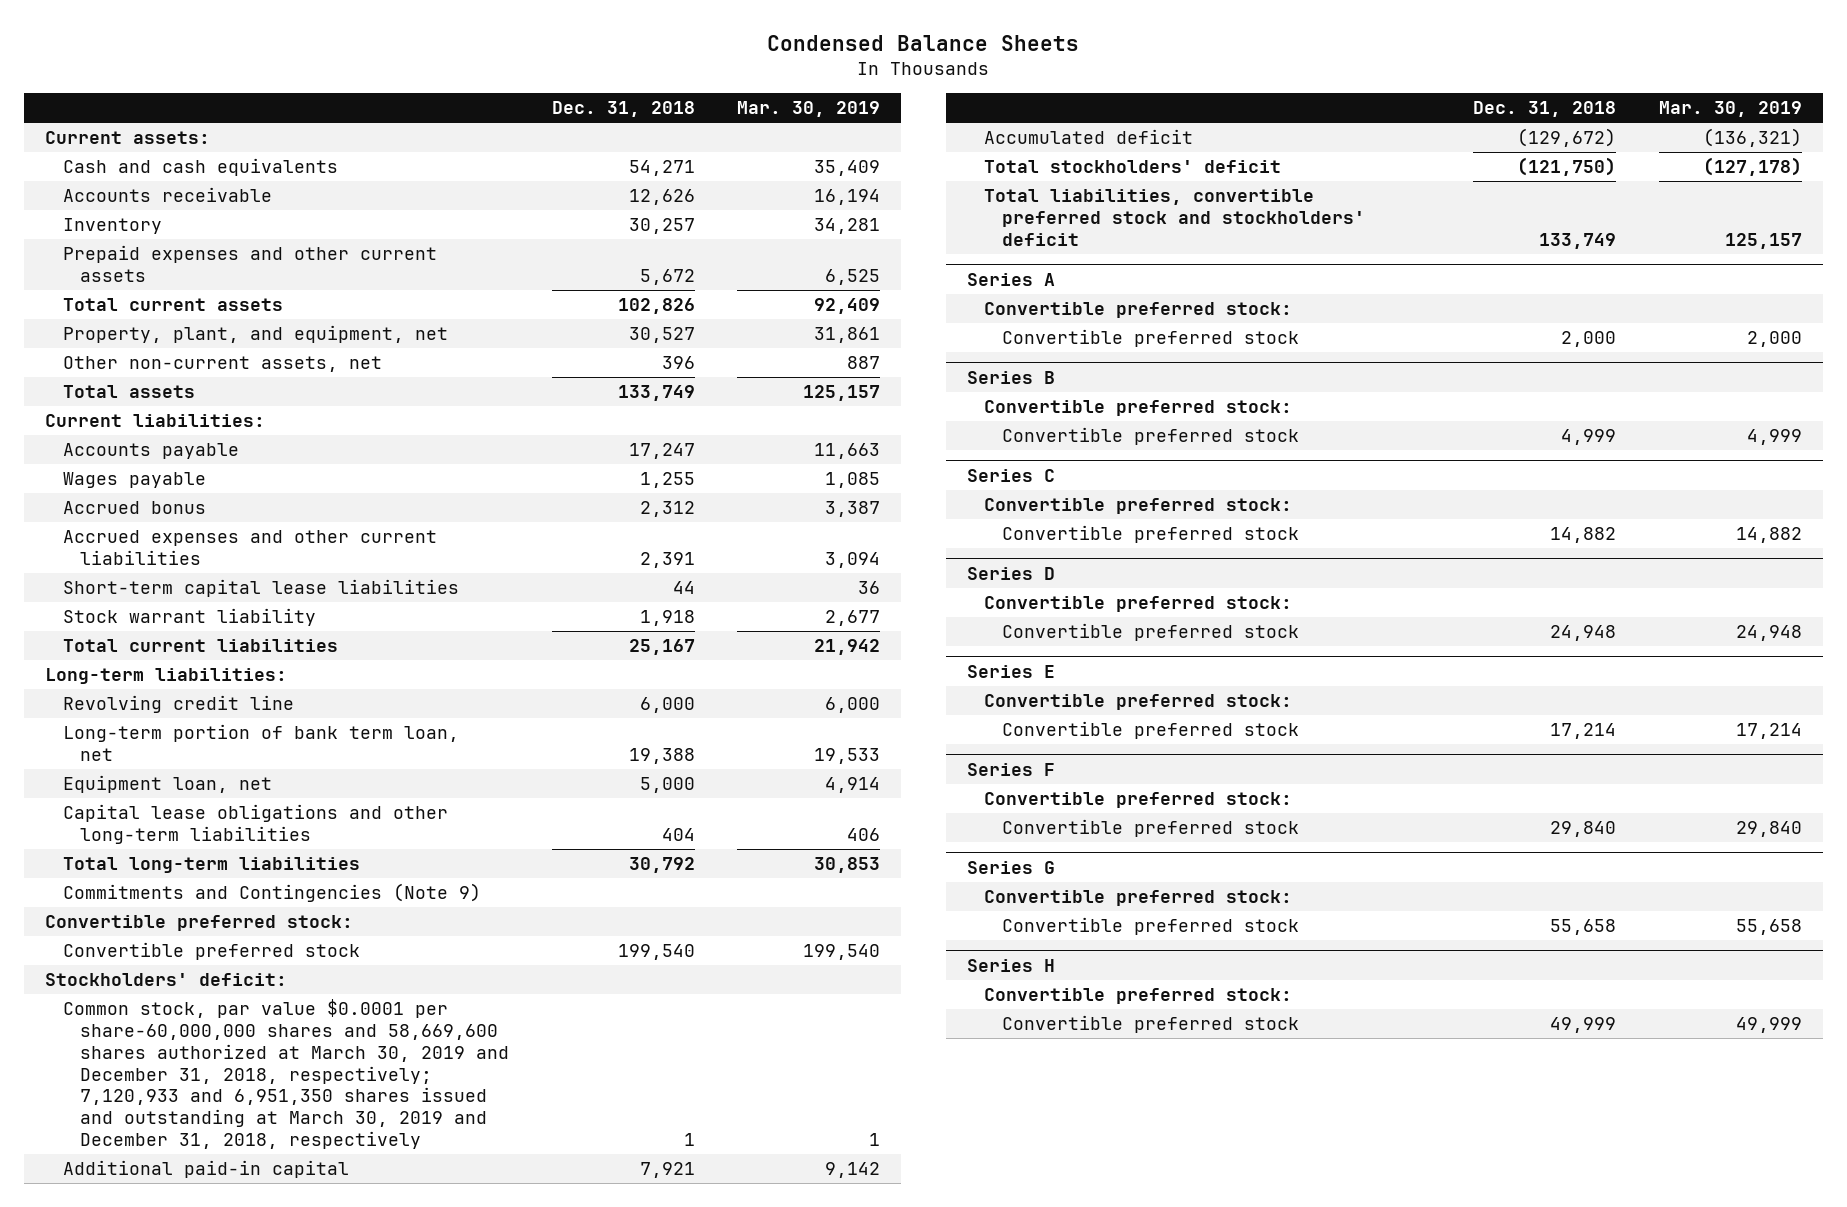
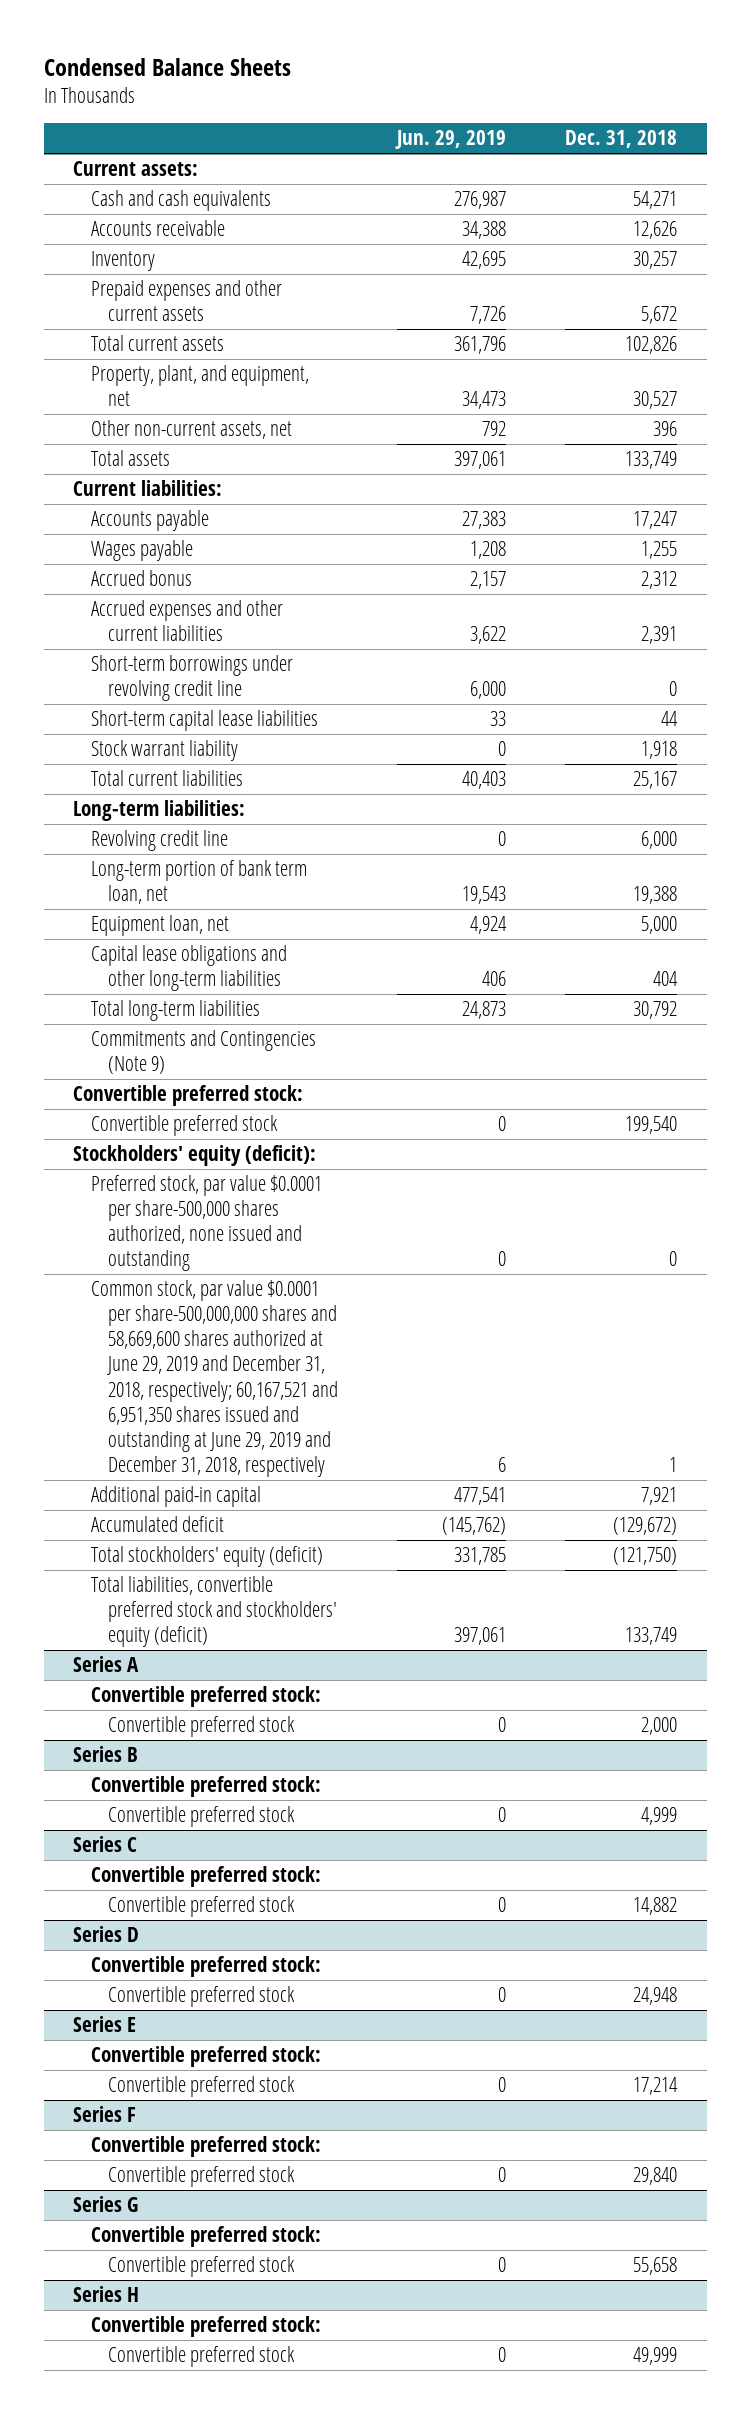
- | Dec. 31, 2018 | Mar. 30, 2019
+ | Jun. 29, 2019 | Dec. 31, 2018
+ Short-term borrowings under revolving credit line | 6,000 | 0
- Stockholders' deficit:
- Common stock, par value $0.0001 per share-60,000,000 shares and 58,669,600 shares authorized at March 30, 2019 and December 31, 2018, respectively; 7,120,933 and 6,951,350 shares issued and outstanding at March 30, 2019 and December 31, 2018, respectively | 1 | 1
+ Stockholders' equity (deficit):
+ Preferred stock, par value $0.0001 per share-500,000 shares authorized, none issued and outstanding | 0 | 0
+ Common stock, par value $0.0001 per share-500,000,000 shares and 58,669,600 shares authorized at June 29, 2019 and December 31, 2018, respectively; 60,167,521 and 6,951,350 shares issued and outstanding at June 29, 2019 and December 31, 2018, respectively | 6 | 1
- Total stockholders' deficit | (121,750) | (127,178)
- Total liabilities, convertible preferred stock and stockholders' deficit | 133,749 | 125,157
+ Total stockholders' equity (deficit) | 331,785 | (121,750)
+ Total liabilities, convertible preferred stock and stockholders' equity (deficit) | 397,061 | 133,749

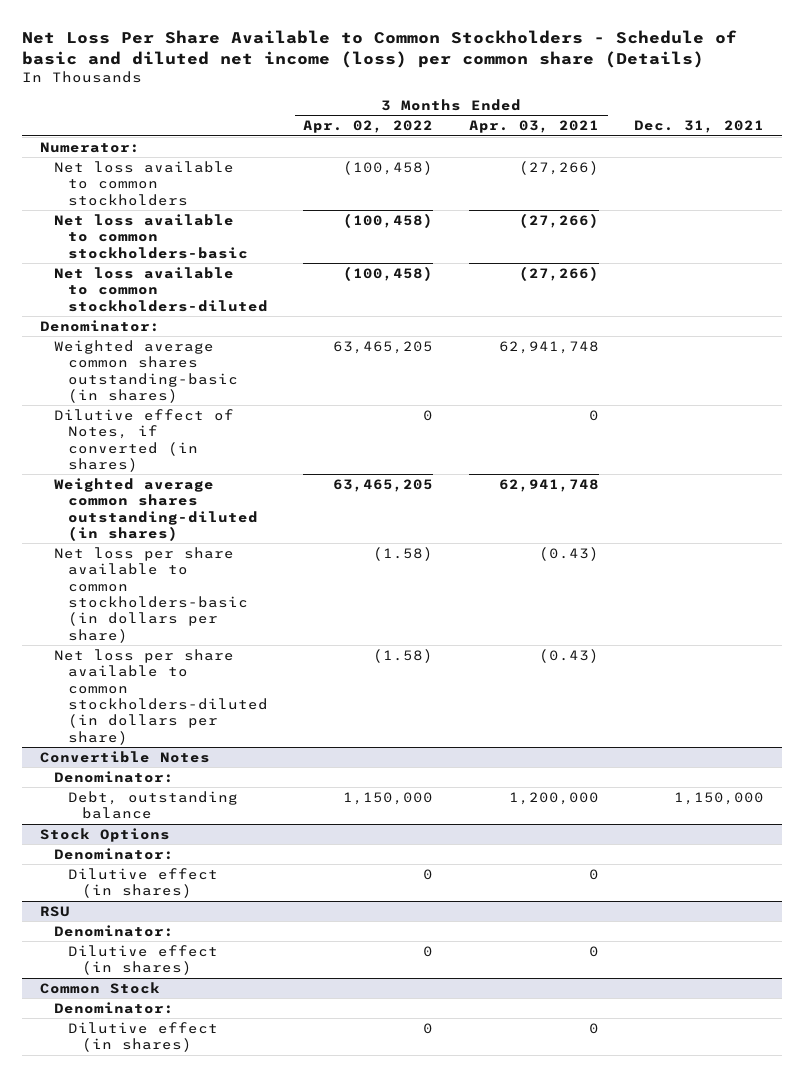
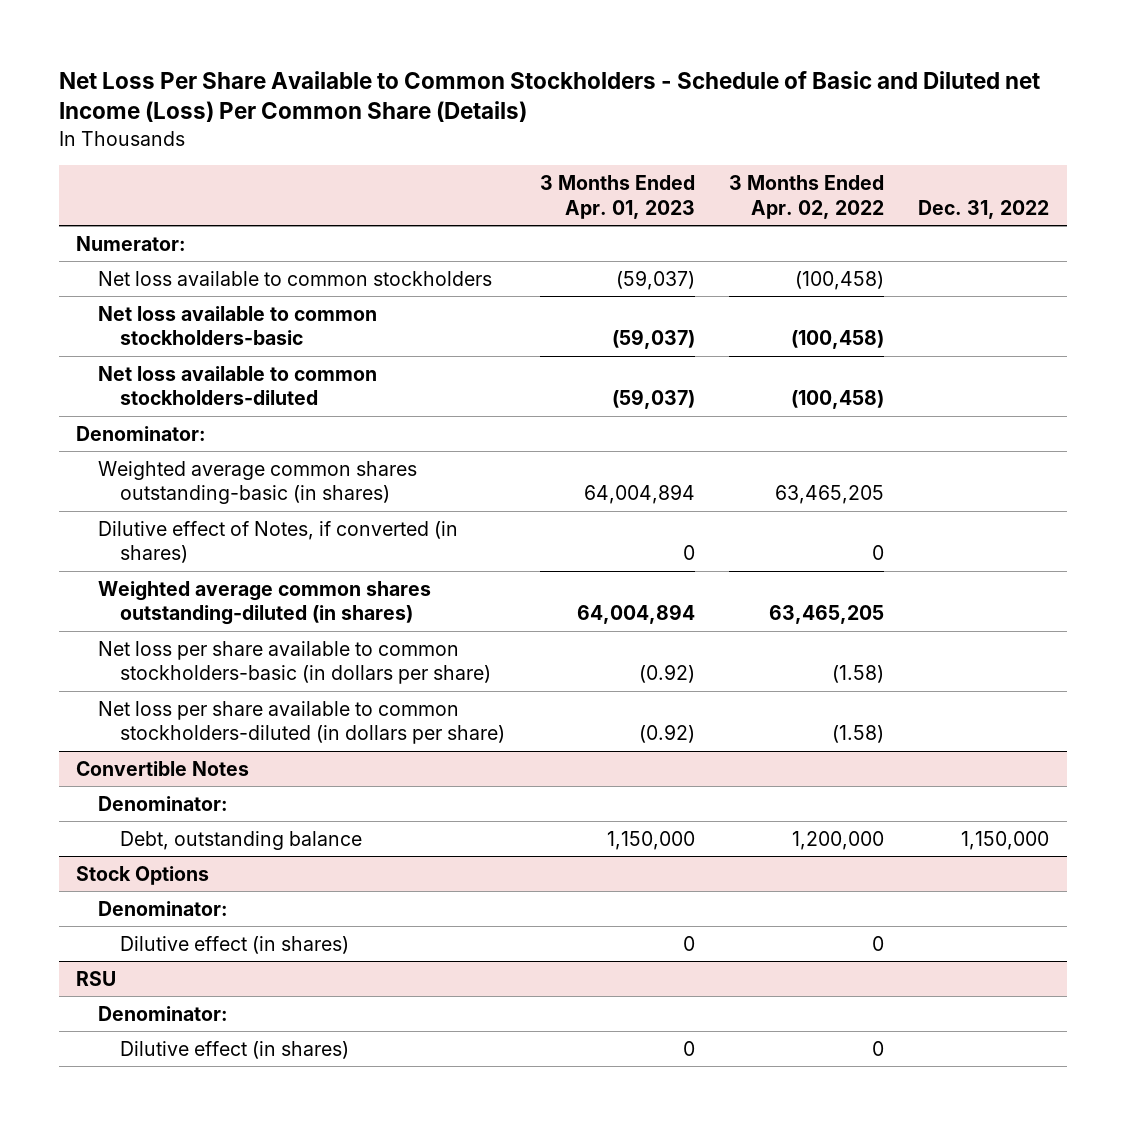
- Net Loss Per Share Available to Common Stockholders - Schedule of basic and diluted net income (loss) per common share (Details)
+ Net Loss Per Share Available to Common Stockholders - Schedule of Basic and Diluted net Income (Loss) Per Common Share (Details)
- | 3 Months Ended Apr. 02, 2022 | 3 Months Ended Apr. 03, 2021 | Dec. 31, 2021
+ | 3 Months Ended Apr. 01, 2023 | 3 Months Ended Apr. 02, 2022 | Dec. 31, 2022
@ Convertible Notes
- Debt, outstanding balance | 1,150,000 | 1,200,000 | 1,150,000
+ Debt, outstanding balance | 1,150,000 | 1,200,000 | 1,150,000
- Common Stock
- Denominator:
- Dilutive effect (in shares) | 0 | 0 |

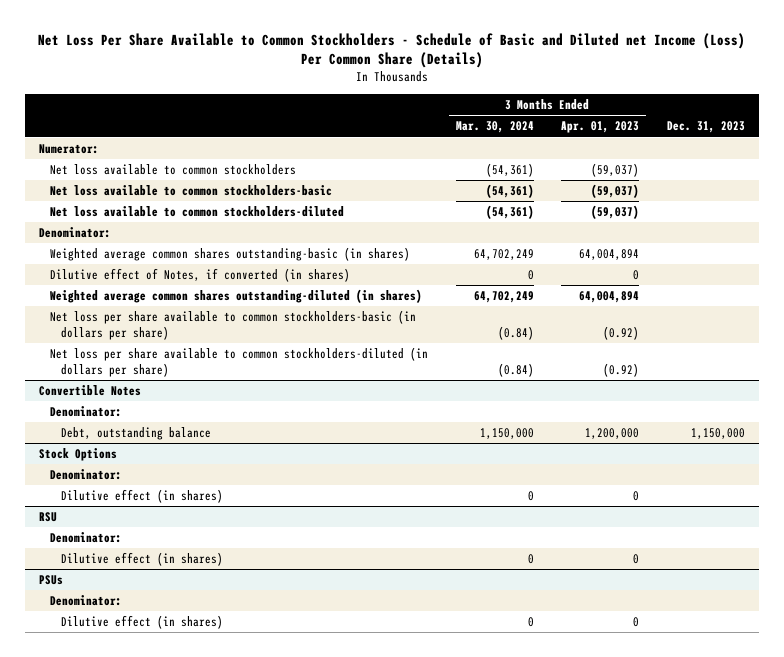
- | 3 Months Ended Apr. 01, 2023 | 3 Months Ended Apr. 02, 2022 | Dec. 31, 2022
+ | 3 Months Ended Mar. 30, 2024 | 3 Months Ended Apr. 01, 2023 | Dec. 31, 2023
@ Convertible Notes
- Debt, outstanding balance | 1,150,000 | 1,200,000 | 1,150,000
+ Debt, outstanding balance | 1,150,000 | 1,200,000 | 1,150,000
+ PSUs
+ Denominator:
+ Dilutive effect (in shares) | 0 | 0 |

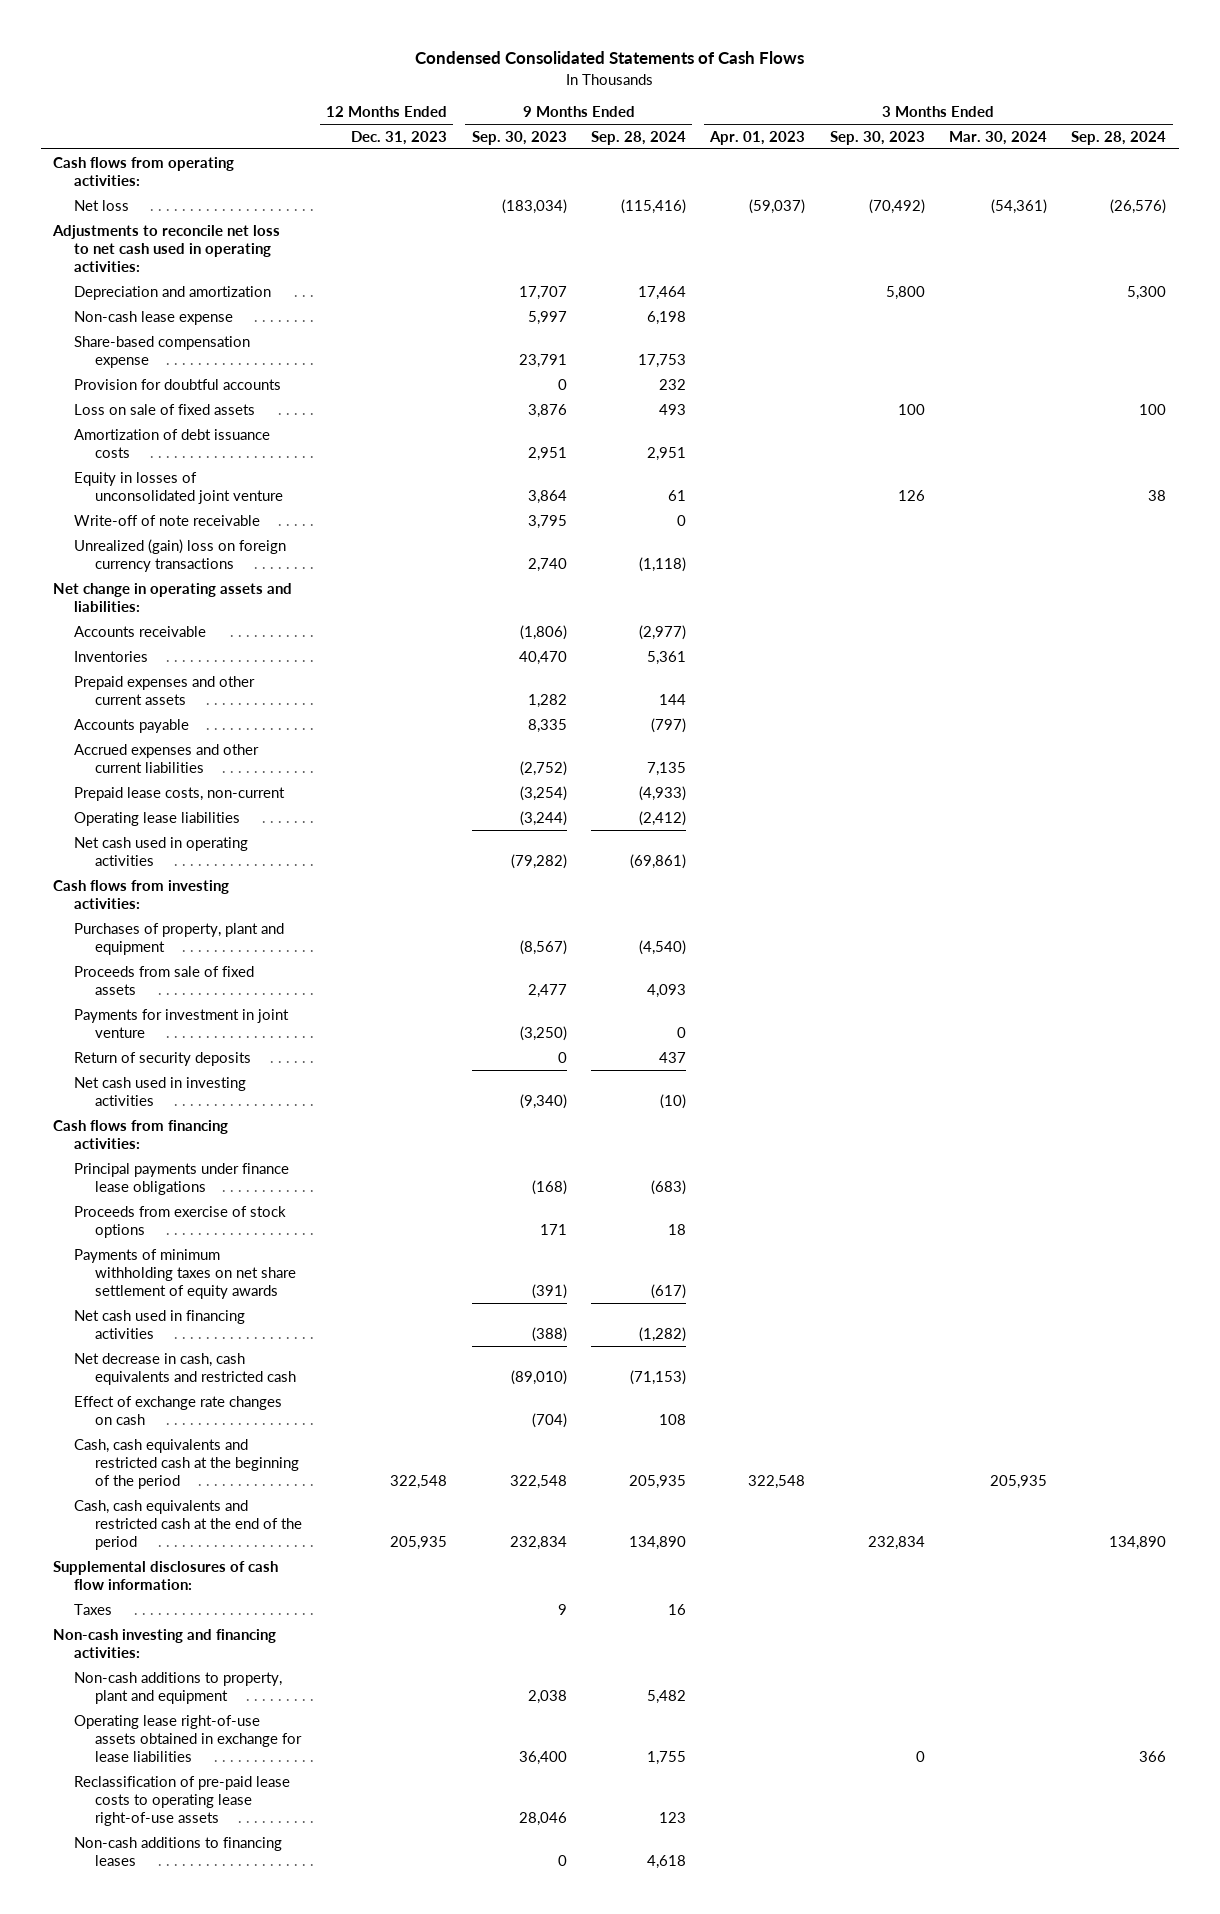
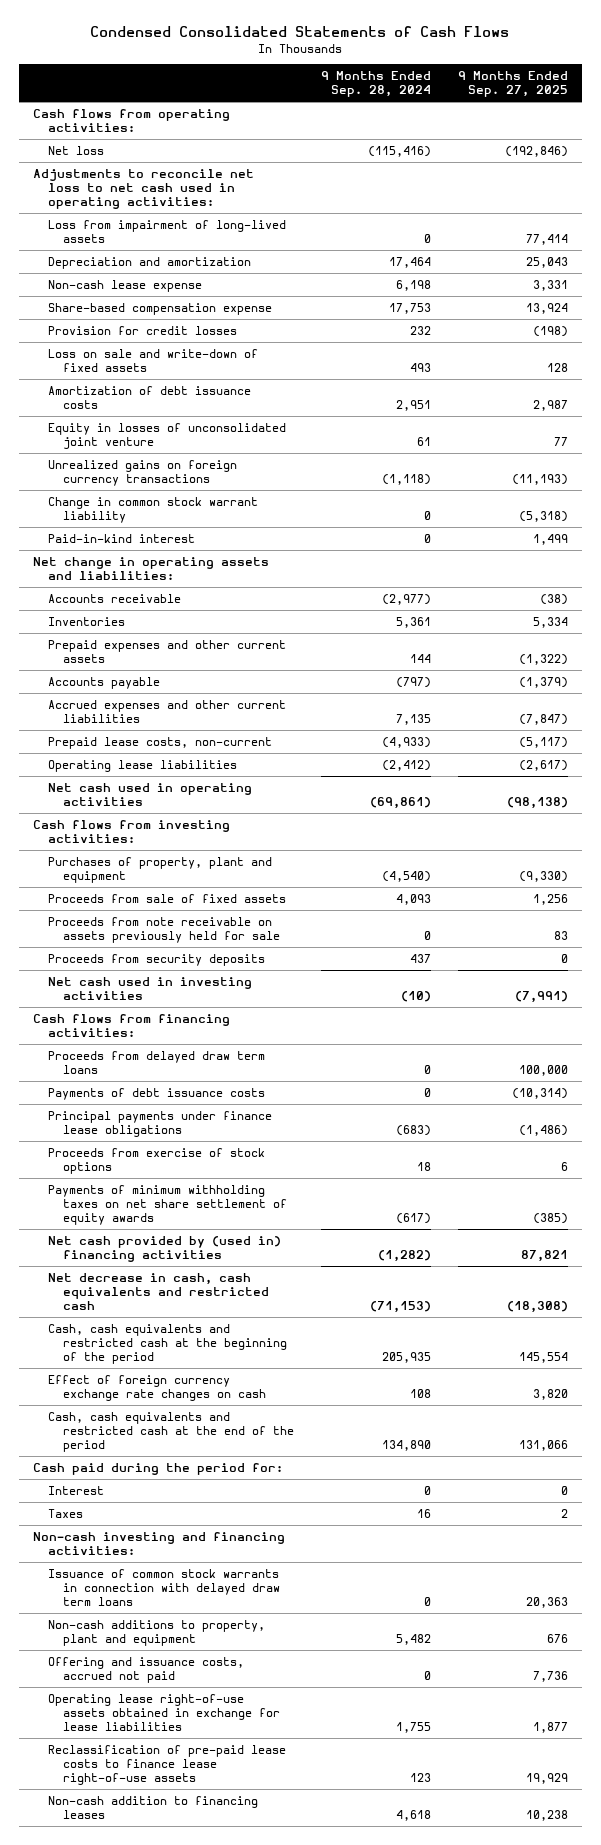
- | 12 Months Ended Dec. 31, 2023 | 9 Months Ended Sep. 30, 2023 | 9 Months Ended Sep. 28, 2024 | 3 Months Ended Apr. 01, 2023 | 3 Months Ended Sep. 30, 2023 | 3 Months Ended Mar. 30, 2024 | 3 Months Ended Sep. 28, 2024
+ | 9 Months Ended Sep. 28, 2024 | 9 Months Ended Sep. 27, 2025
+ Loss from impairment of long-lived assets | 0 | 77,414
- Provision for doubtful accounts | | 0 | 232 | | | |
- Loss on sale of fixed assets | | 3,876 | 493 | | 100 | | 100
+ Provision for credit losses | 232 | (198)
+ Loss on sale and write-down of fixed assets | 493 | 128
- Write-off of note receivable | | 3,795 | 0 | | | |
- Unrealized (gain) loss on foreign currency transactions | | 2,740 | (1,118) | | | |
+ Unrealized gains on foreign currency transactions | (1,118) | (11,193)
+ Change in common stock warrant liability | 0 | (5,318)
+ Paid-in-kind interest | 0 | 1,499
- Payments for investment in joint venture | | (3,250) | 0 | | | |
- Return of security deposits | | 0 | 437 | | | |
+ Proceeds from note receivable on assets previously held for sale | 0 | 83
+ Proceeds from security deposits | 437 | 0
+ Proceeds from delayed draw term loans | 0 | 100,000
+ Payments of debt issuance costs | 0 | (10,314)
- Net cash used in financing activities | | (388) | (1,282) | | | |
+ Net cash provided by (used in) financing activities | (1,282) | 87,821
- Effect of exchange rate changes on cash | | (704) | 108 | | | |
+ Effect of foreign currency exchange rate changes on cash | 108 | 3,820
- Supplemental disclosures of cash flow information:
+ Cash paid during the period for:
+ Interest | 0 | 0
+ Issuance of common stock warrants in connection with delayed draw term loans | 0 | 20,363
+ Offering and issuance costs, accrued not paid | 0 | 7,736
- Reclassification of pre-paid lease costs to operating lease right-of-use assets | | 28,046 | 123 | | | |
- Non-cash additions to financing leases | | 0 | 4,618 | | | |
+ Reclassification of pre-paid lease costs to finance lease right-of-use assets | 123 | 19,929
+ Non-cash addition to financing leases | 4,618 | 10,238

